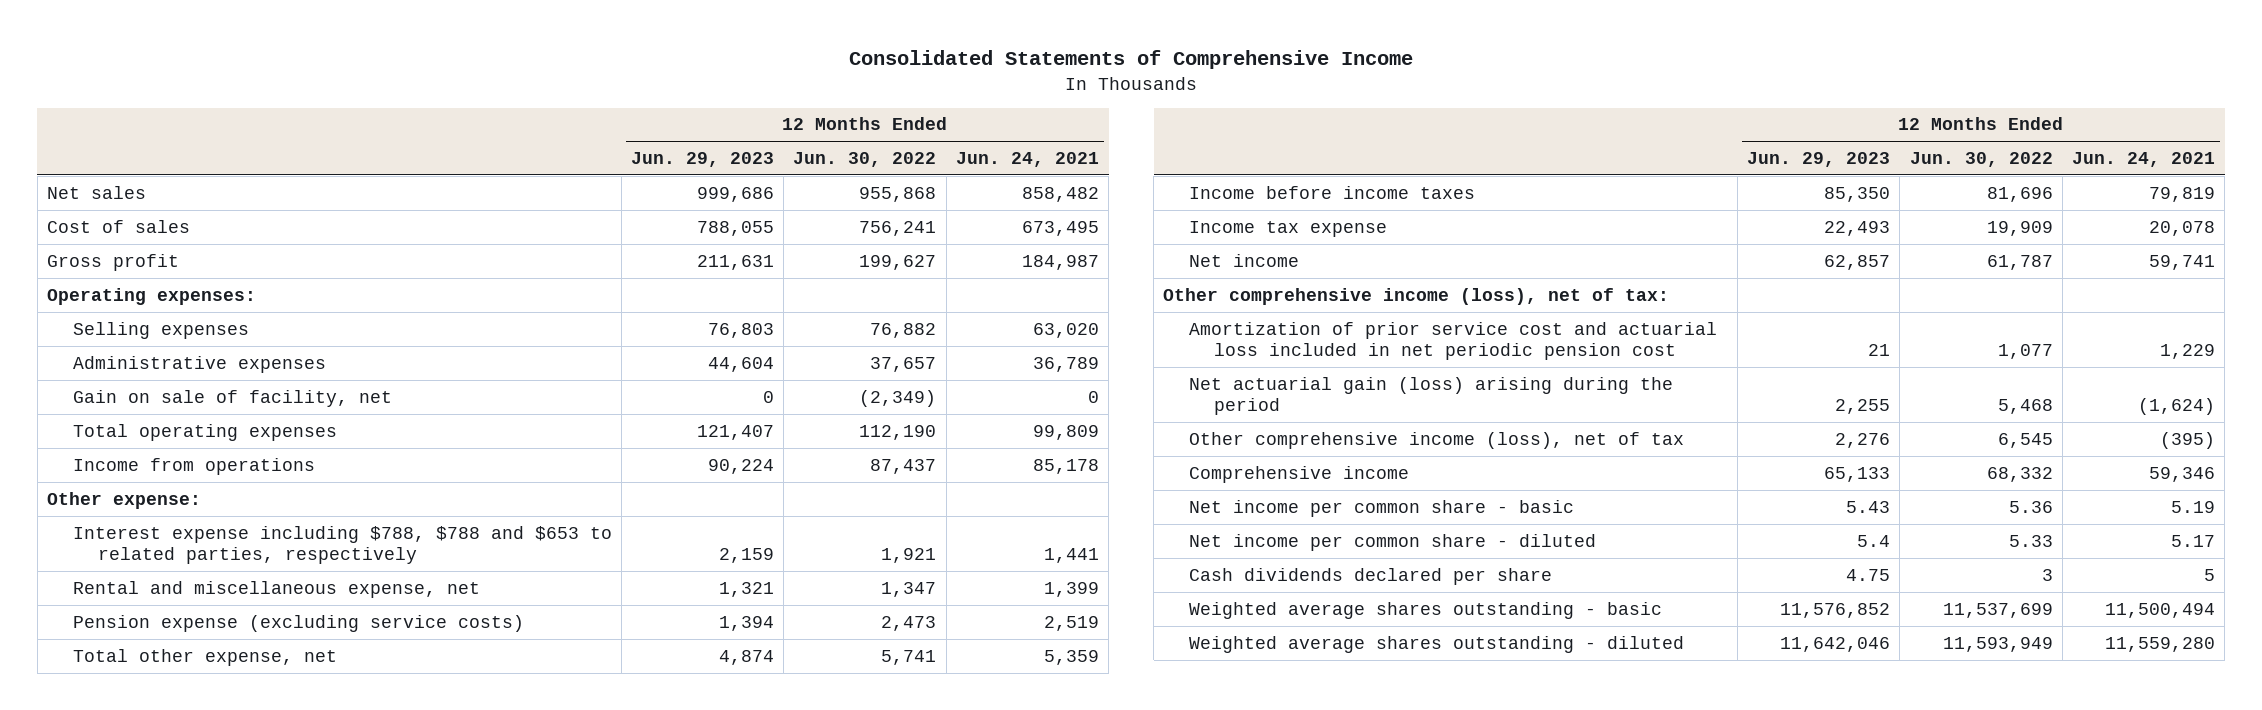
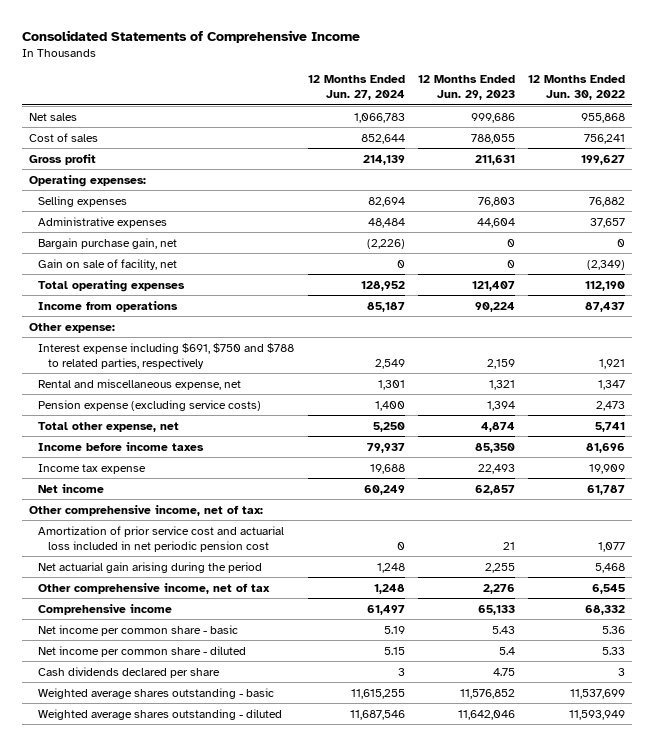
- | 12 Months Ended Jun. 29, 2023 | 12 Months Ended Jun. 30, 2022 | 12 Months Ended Jun. 24, 2021
+ | 12 Months Ended Jun. 27, 2024 | 12 Months Ended Jun. 29, 2023 | 12 Months Ended Jun. 30, 2022
+ Bargain purchase gain, net | (2,226) | 0 | 0
- Interest expense including $788, $788 and $653 to related parties, respectively | 2,159 | 1,921 | 1,441
+ Interest expense including $691, $750 and $788 to related parties, respectively | 2,549 | 2,159 | 1,921
- Other comprehensive income (loss), net of tax:
+ Other comprehensive income, net of tax:
- Net actuarial gain (loss) arising during the period | 2,255 | 5,468 | (1,624)
- Other comprehensive income (loss), net of tax | 2,276 | 6,545 | (395)
+ Net actuarial gain arising during the period | 1,248 | 2,255 | 5,468
+ Other comprehensive income, net of tax | 1,248 | 2,276 | 6,545

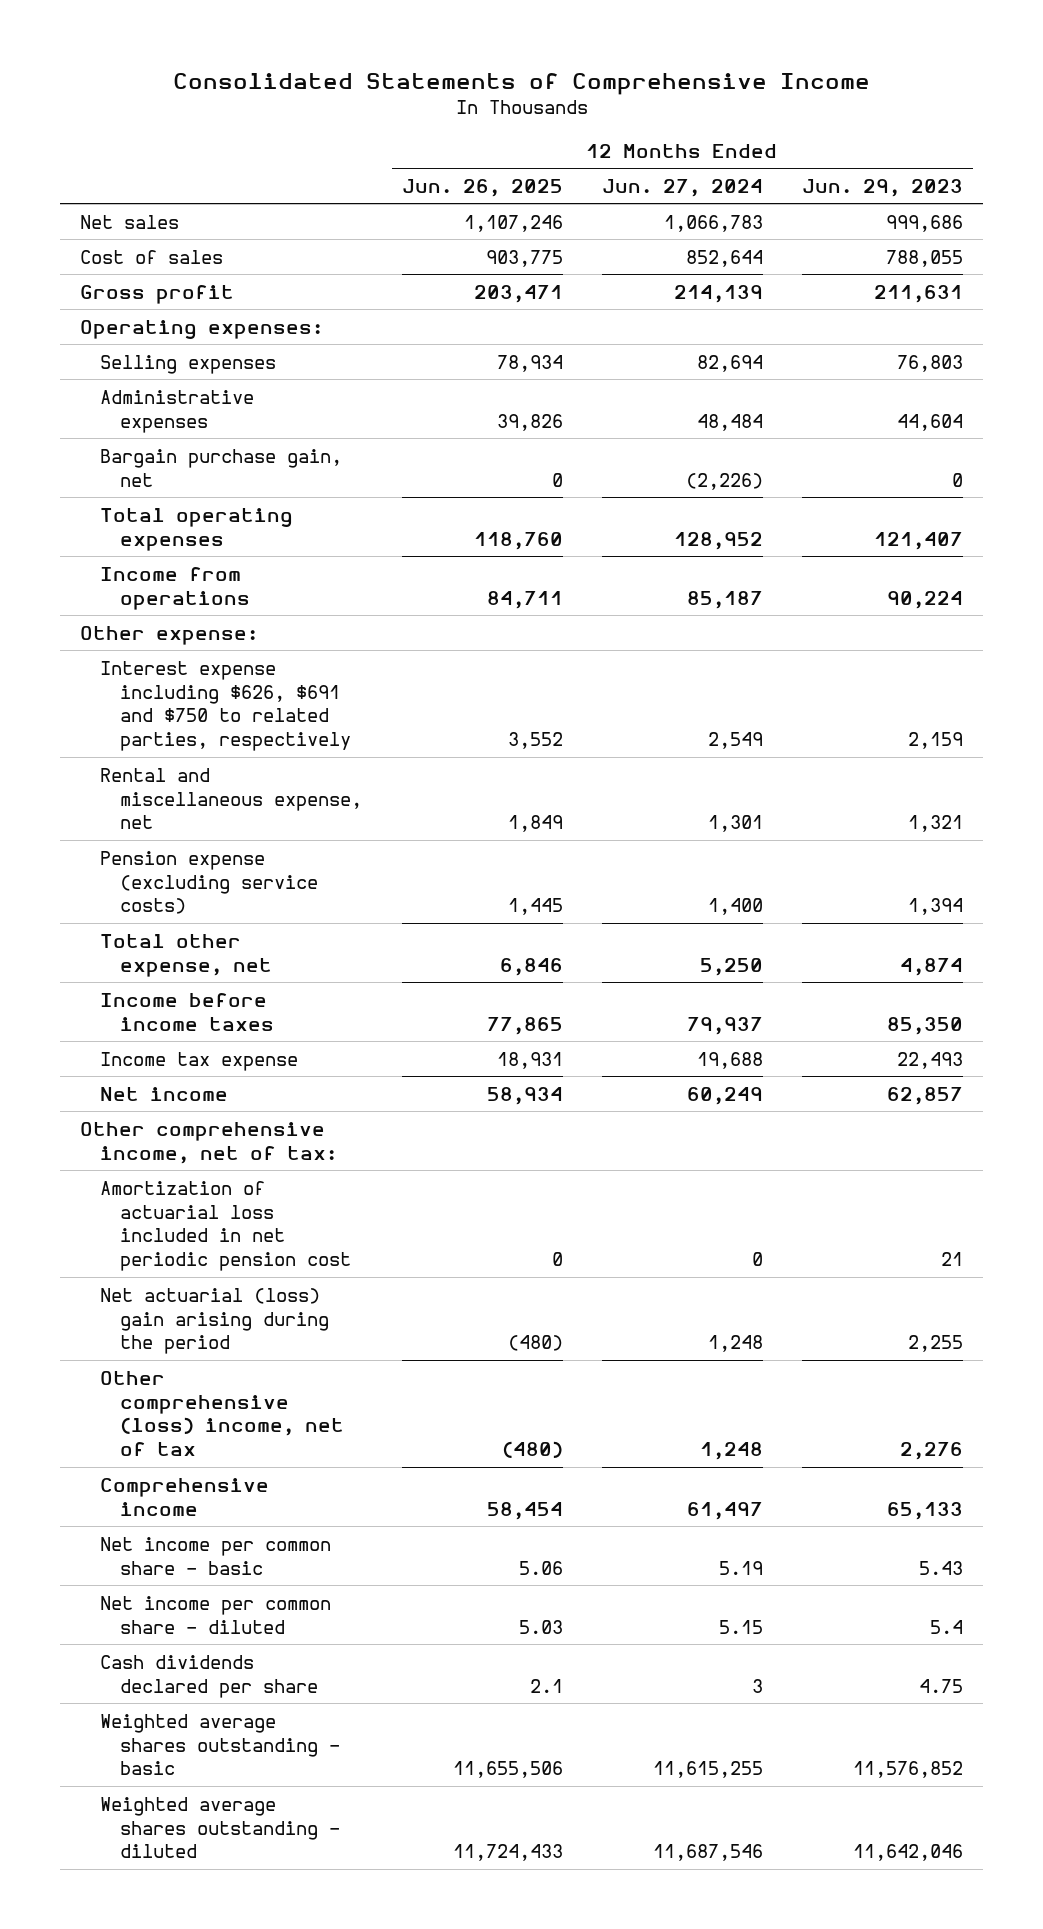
- | 12 Months Ended Jun. 27, 2024 | 12 Months Ended Jun. 29, 2023 | 12 Months Ended Jun. 30, 2022
+ | 12 Months Ended Jun. 26, 2025 | 12 Months Ended Jun. 27, 2024 | 12 Months Ended Jun. 29, 2023
- Gain on sale of facility, net | 0 | 0 | (2,349)
- Interest expense including $691, $750 and $788 to related parties, respectively | 2,549 | 2,159 | 1,921
+ Interest expense including $626, $691 and $750 to related parties, respectively | 3,552 | 2,549 | 2,159
- Amortization of prior service cost and actuarial loss included in net periodic pension cost | 0 | 21 | 1,077
- Net actuarial gain arising during the period | 1,248 | 2,255 | 5,468
- Other comprehensive income, net of tax | 1,248 | 2,276 | 6,545
+ Amortization of actuarial loss included in net periodic pension cost | 0 | 0 | 21
+ Net actuarial (loss) gain arising during the period | (480) | 1,248 | 2,255
+ Other comprehensive (loss) income, net of tax | (480) | 1,248 | 2,276

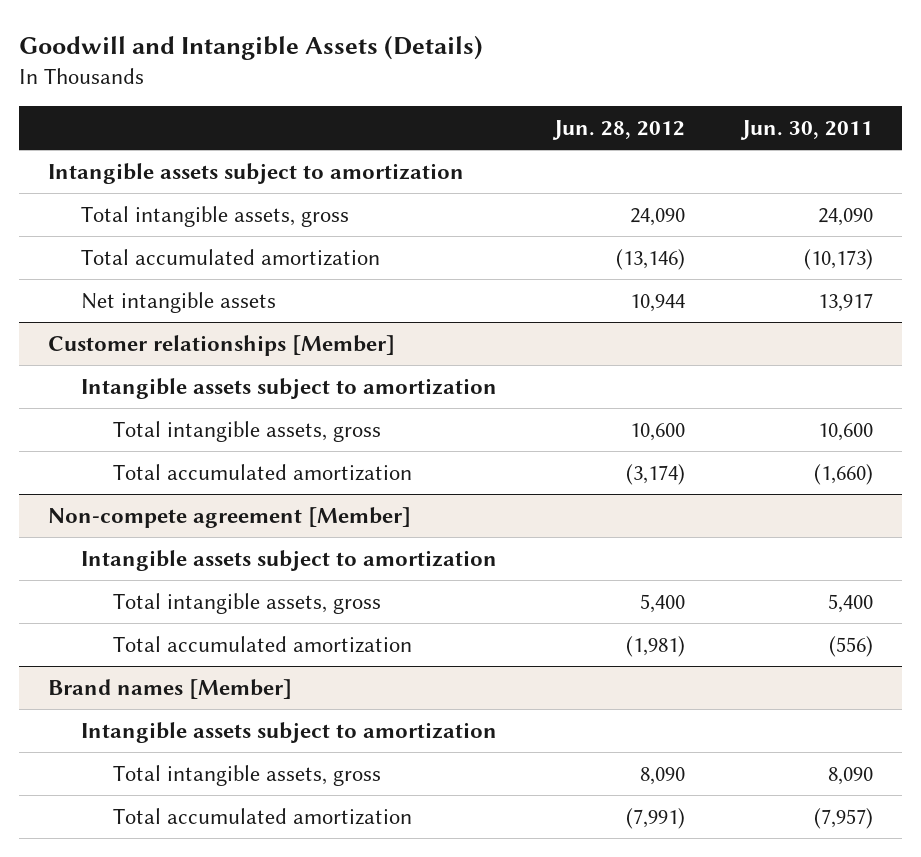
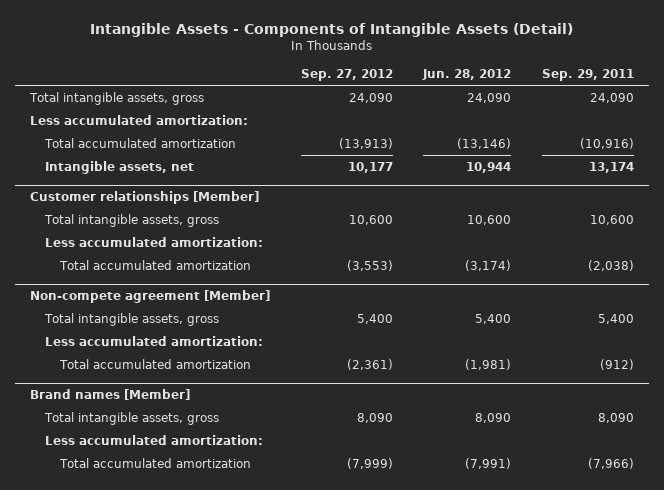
- Goodwill and Intangible Assets (Details)
+ Intangible Assets - Components of Intangible Assets (Detail)
- | Jun. 28, 2012 | Jun. 30, 2011
+ | Sep. 27, 2012 | Jun. 28, 2012 | Sep. 29, 2011
- Intangible assets subject to amortization
+ Less accumulated amortization:
- Net intangible assets | 10,944 | 13,917
+ Intangible assets, net | 10,177 | 10,944 | 13,174
@ Customer relationships [Member]
- Intangible assets subject to amortization
+ Less accumulated amortization:
@ Non-compete agreement [Member]
- Intangible assets subject to amortization
+ Less accumulated amortization:
@ Brand names [Member]
- Intangible assets subject to amortization
+ Less accumulated amortization:

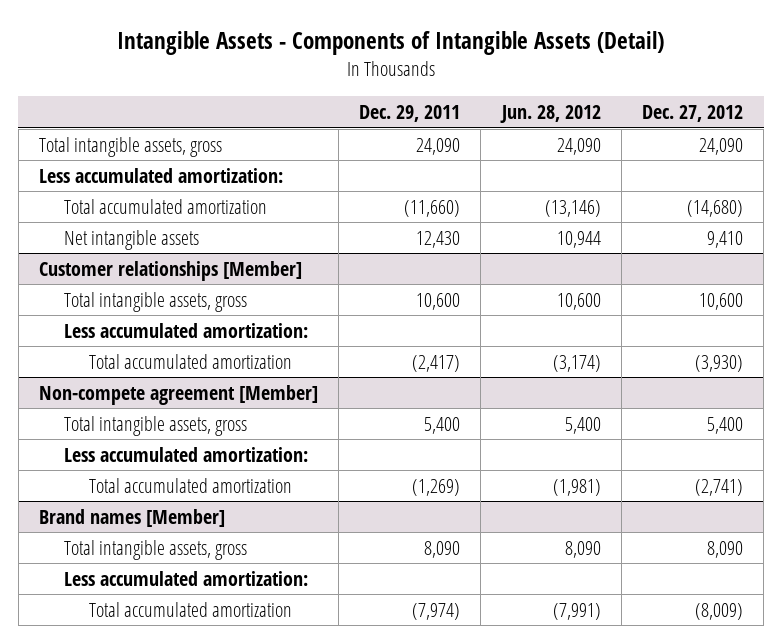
- | Sep. 27, 2012 | Jun. 28, 2012 | Sep. 29, 2011
+ | Dec. 29, 2011 | Jun. 28, 2012 | Dec. 27, 2012
- Intangible assets, net | 10,177 | 10,944 | 13,174
+ Net intangible assets | 12,430 | 10,944 | 9,410

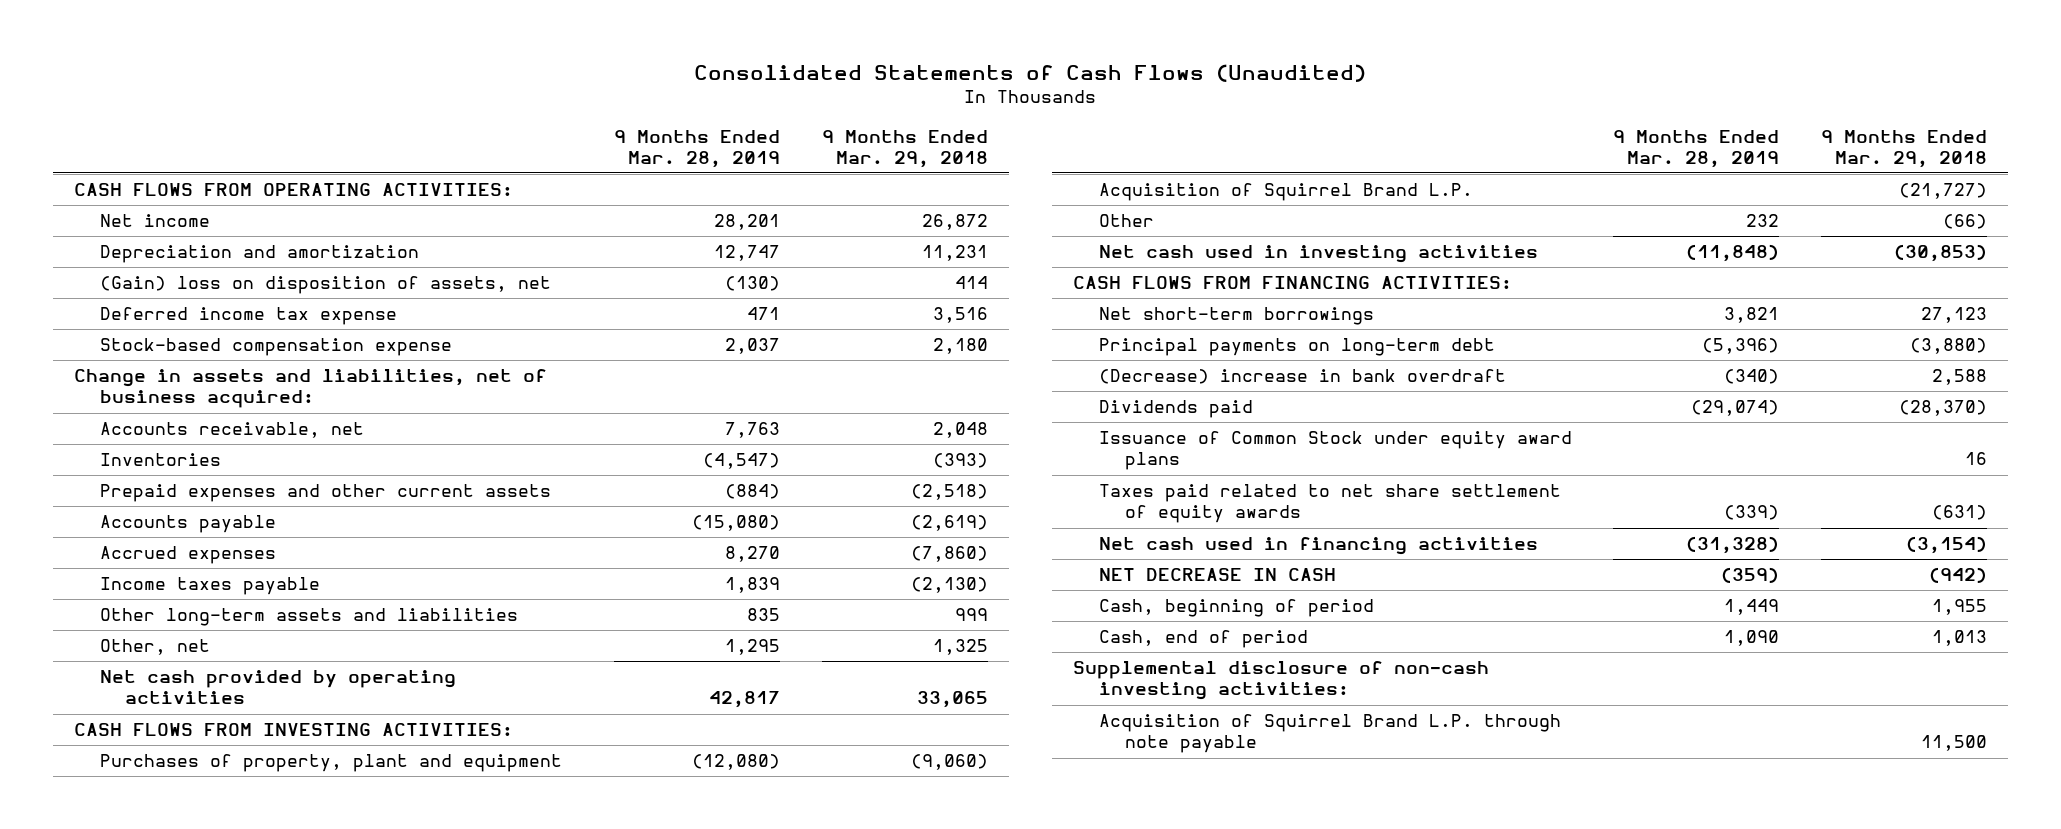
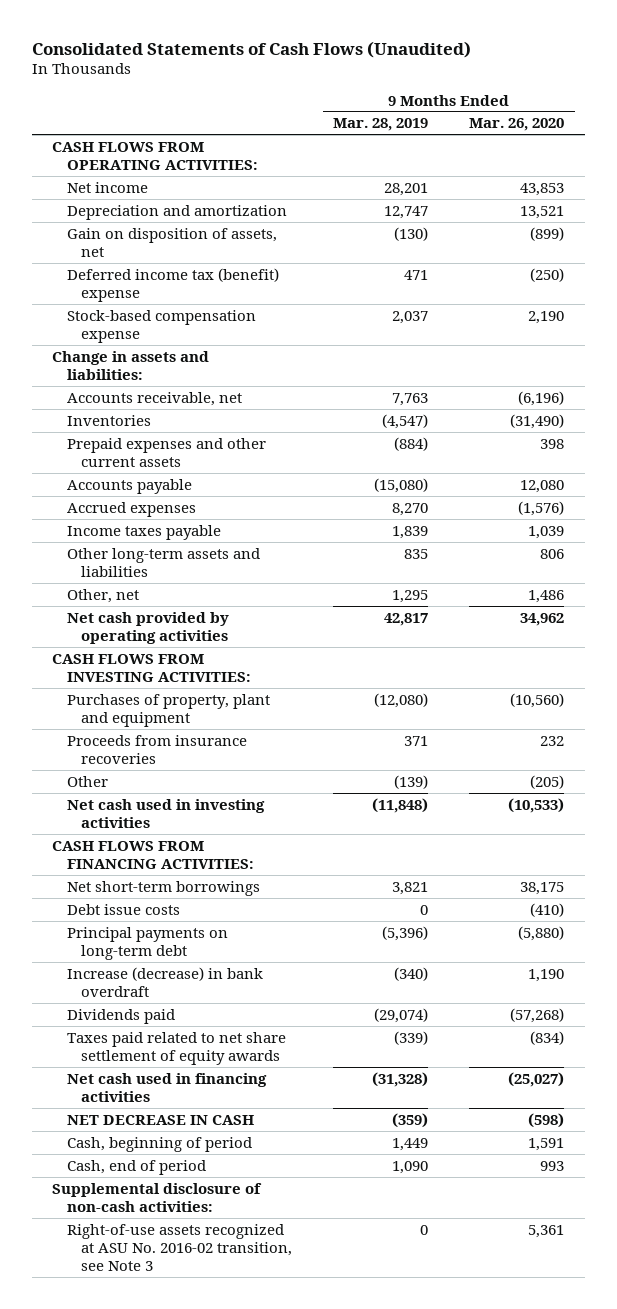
- | 9 Months Ended Mar. 28, 2019 | 9 Months Ended Mar. 29, 2018
+ | 9 Months Ended Mar. 28, 2019 | 9 Months Ended Mar. 26, 2020
- (Gain) loss on disposition of assets, net | (130) | 414
- Deferred income tax expense | 471 | 3,516
+ Gain on disposition of assets, net | (130) | (899)
+ Deferred income tax (benefit) expense | 471 | (250)
- Change in assets and liabilities, net of business acquired:
+ Change in assets and liabilities:
- Acquisition of Squirrel Brand L.P. | | (21,727)
- Other | 232 | (66)
+ Proceeds from insurance recoveries | 371 | 232
+ Other | (139) | (205)
+ Debt issue costs | 0 | (410)
- (Decrease) increase in bank overdraft | (340) | 2,588
+ Increase (decrease) in bank overdraft | (340) | 1,190
- Issuance of Common Stock under equity award plans | | 16
- Supplemental disclosure of non-cash investing activities:
- Acquisition of Squirrel Brand L.P. through note payable | | 11,500
+ Supplemental disclosure of non-cash activities:
+ Right-of-use assets recognized at ASU No. 2016-02 transition, see Note 3 | 0 | 5,361

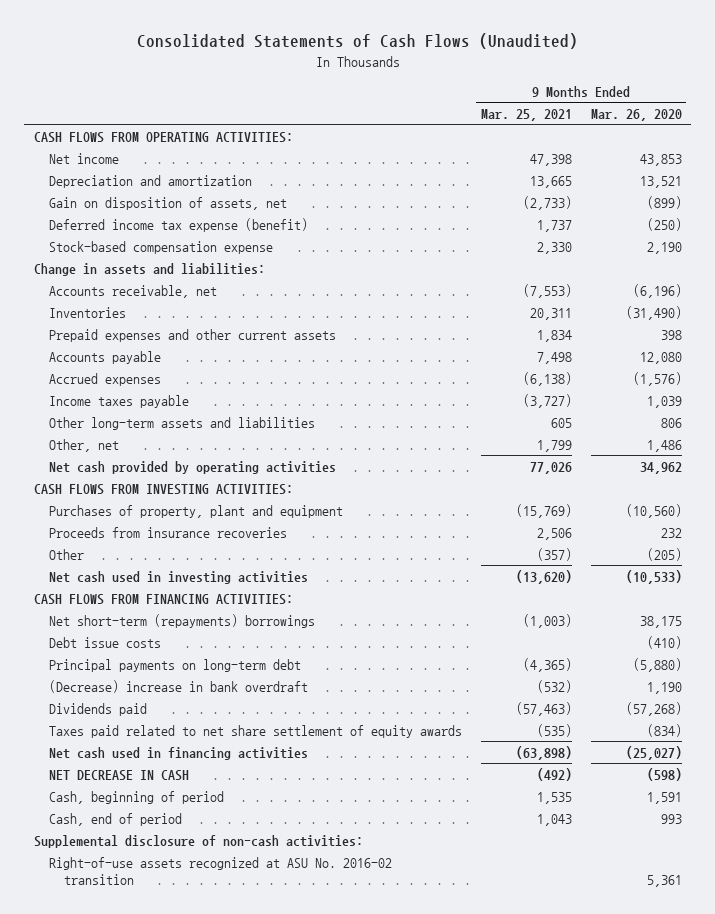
- | 9 Months Ended Mar. 28, 2019 | 9 Months Ended Mar. 26, 2020
+ | 9 Months Ended Mar. 25, 2021 | 9 Months Ended Mar. 26, 2020
- Deferred income tax (benefit) expense | 471 | (250)
+ Deferred income tax expense (benefit) | 1,737 | (250)
- Net short-term borrowings | 3,821 | 38,175
+ Net short-term (repayments) borrowings | (1,003) | 38,175
- Increase (decrease) in bank overdraft | (340) | 1,190
+ (Decrease) increase in bank overdraft | (532) | 1,190
- Right-of-use assets recognized at ASU No. 2016-02 transition, see Note 3 | 0 | 5,361
+ Right-of-use assets recognized at ASU No. 2016-02 transition | | 5,361

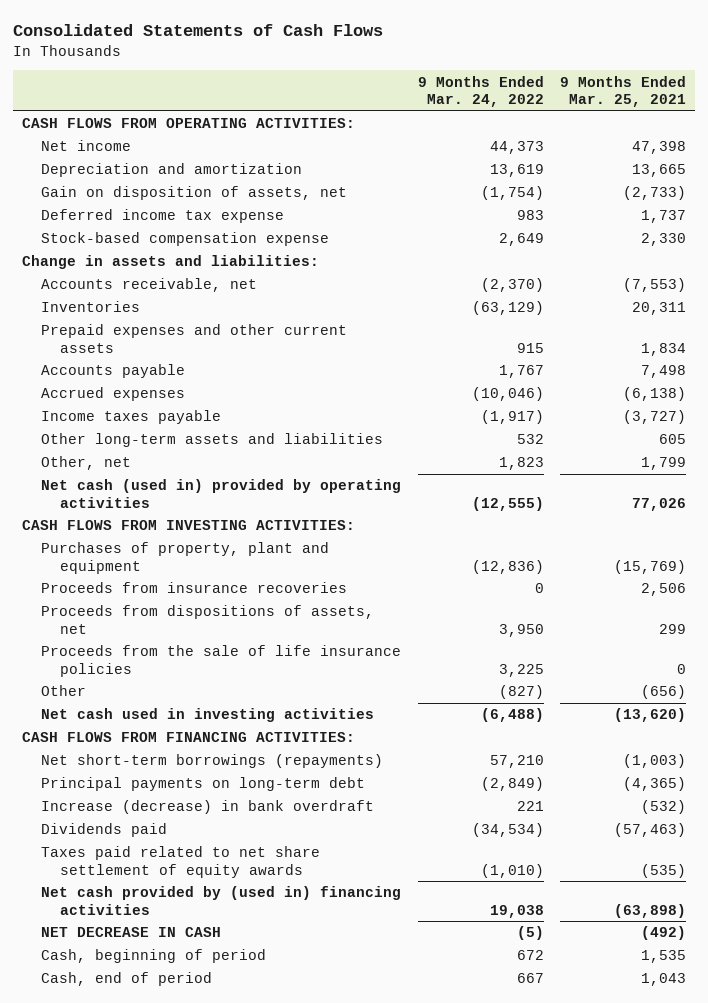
- Consolidated Statements of Cash Flows (Unaudited)
+ Consolidated Statements of Cash Flows
- | 9 Months Ended Mar. 25, 2021 | 9 Months Ended Mar. 26, 2020
+ | 9 Months Ended Mar. 24, 2022 | 9 Months Ended Mar. 25, 2021
- Deferred income tax expense (benefit) | 1,737 | (250)
+ Deferred income tax expense | 983 | 1,737
- Net cash provided by operating activities | 77,026 | 34,962
+ Net cash (used in) provided by operating activities | (12,555) | 77,026
- Other | (357) | (205)
+ Proceeds from dispositions of assets, net | 3,950 | 299
+ Proceeds from the sale of life insurance policies | 3,225 | 0
+ Other | (827) | (656)
- Net short-term (repayments) borrowings | (1,003) | 38,175
- Debt issue costs | | (410)
+ Net short-term borrowings (repayments) | 57,210 | (1,003)
- (Decrease) increase in bank overdraft | (532) | 1,190
+ Increase (decrease) in bank overdraft | 221 | (532)
- Net cash used in financing activities | (63,898) | (25,027)
+ Net cash provided by (used in) financing activities | 19,038 | (63,898)
- Supplemental disclosure of non-cash activities:
- Right-of-use assets recognized at ASU No. 2016-02 transition | | 5,361

